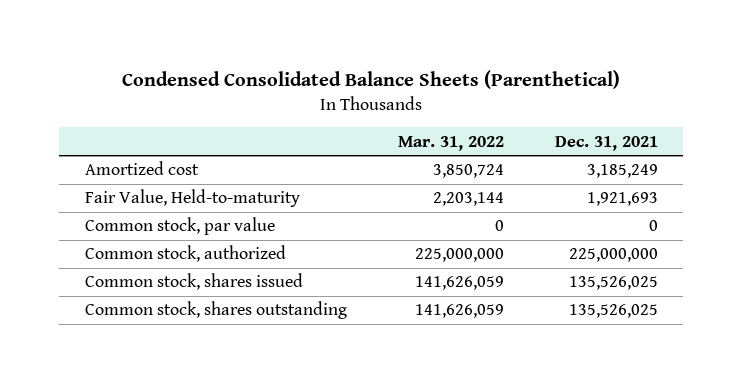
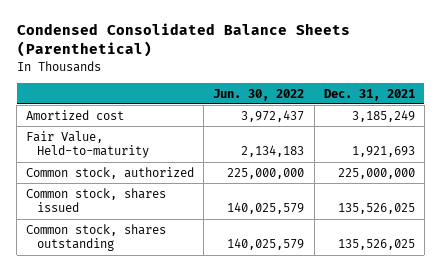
- | Mar. 31, 2022 | Dec. 31, 2021
+ | Jun. 30, 2022 | Dec. 31, 2021
- Common stock, par value | 0 | 0

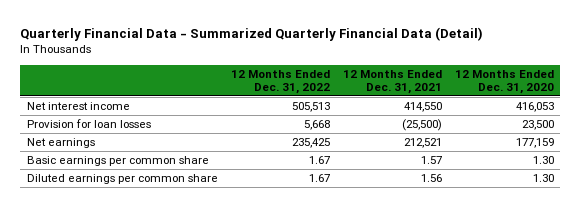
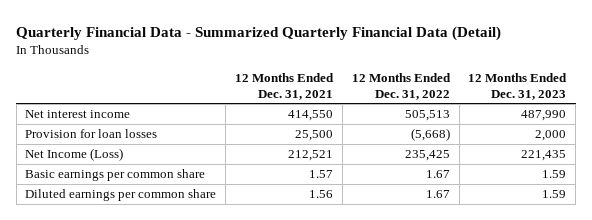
- | 12 Months Ended Dec. 31, 2022 | 12 Months Ended Dec. 31, 2021 | 12 Months Ended Dec. 31, 2020
+ | 12 Months Ended Dec. 31, 2021 | 12 Months Ended Dec. 31, 2022 | 12 Months Ended Dec. 31, 2023
- Provision for loan losses | 5,668 | (25,500) | 23,500
- Net earnings | 235,425 | 212,521 | 177,159
+ Provision for loan losses | 25,500 | (5,668) | 2,000
+ Net Income (Loss) | 212,521 | 235,425 | 221,435

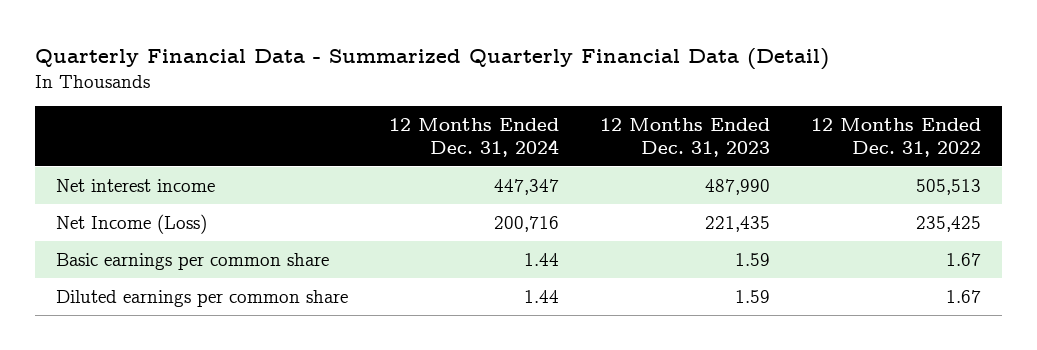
- | 12 Months Ended Dec. 31, 2021 | 12 Months Ended Dec. 31, 2022 | 12 Months Ended Dec. 31, 2023
+ | 12 Months Ended Dec. 31, 2024 | 12 Months Ended Dec. 31, 2023 | 12 Months Ended Dec. 31, 2022
- Provision for loan losses | 25,500 | (5,668) | 2,000

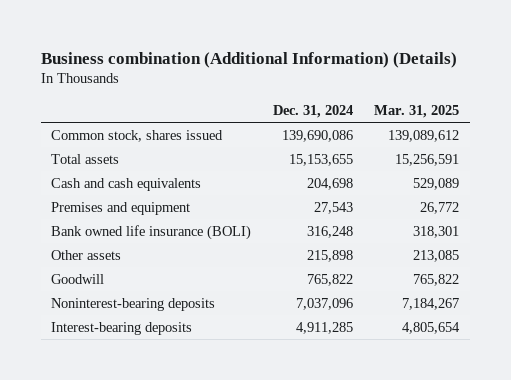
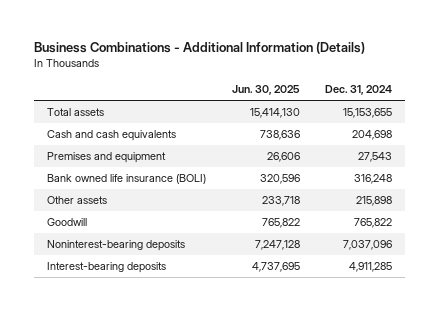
- Business combination (Additional Information) (Details)
+ Business Combinations - Additional Information (Details)
- | Dec. 31, 2024 | Mar. 31, 2025
+ | Jun. 30, 2025 | Dec. 31, 2024
- Common stock, shares issued | 139,690,086 | 139,089,612

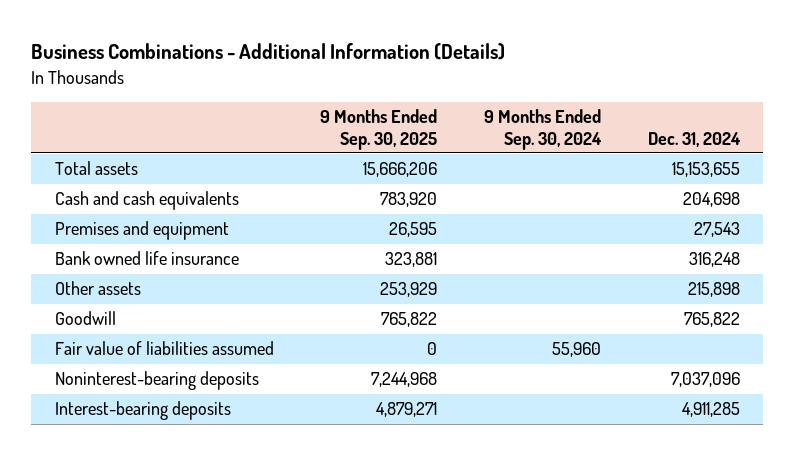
- | Jun. 30, 2025 | Dec. 31, 2024
+ | 9 Months Ended Sep. 30, 2025 | 9 Months Ended Sep. 30, 2024 | Dec. 31, 2024
- Bank owned life insurance (BOLI) | 320,596 | 316,248
+ Bank owned life insurance | 323,881 | | 316,248
+ Fair value of liabilities assumed | 0 | 55,960 |

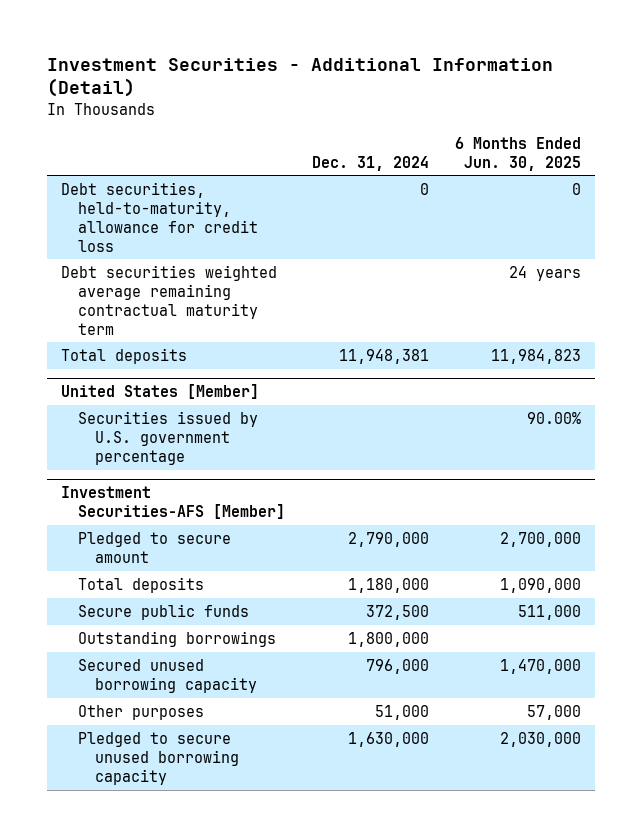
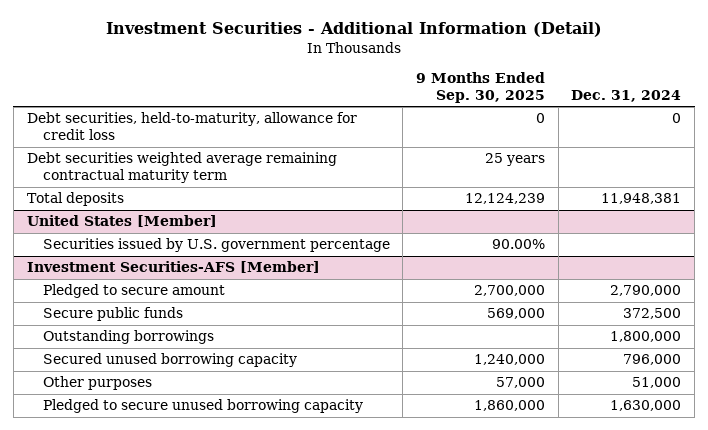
- | Dec. 31, 2024 | 6 Months Ended Jun. 30, 2025
+ | 9 Months Ended Sep. 30, 2025 | Dec. 31, 2024
@ Investment Securities-AFS [Member]
- Total deposits | 1,180,000 | 1,090,000

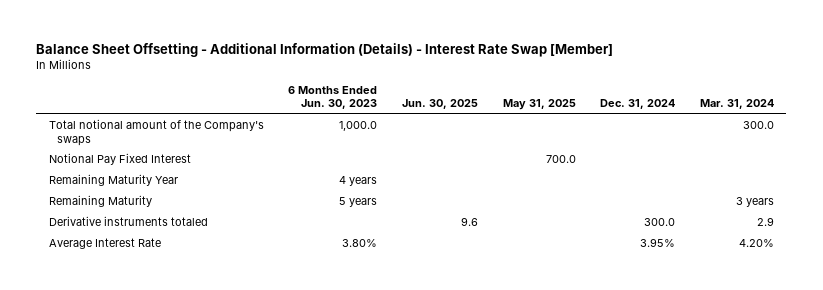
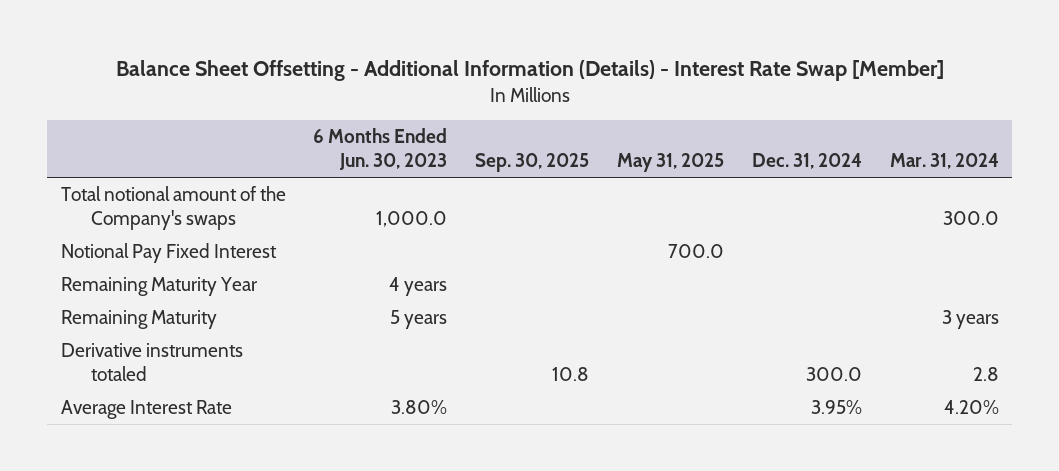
- | 6 Months Ended Jun. 30, 2023 | Jun. 30, 2025 | May 31, 2025 | Dec. 31, 2024 | Mar. 31, 2024
+ | 6 Months Ended Jun. 30, 2023 | Sep. 30, 2025 | May 31, 2025 | Dec. 31, 2024 | Mar. 31, 2024
- Derivative instruments totaled | | 9.6 | | 300.0 | 2.9
+ Derivative instruments totaled | | 10.8 | | 300.0 | 2.8

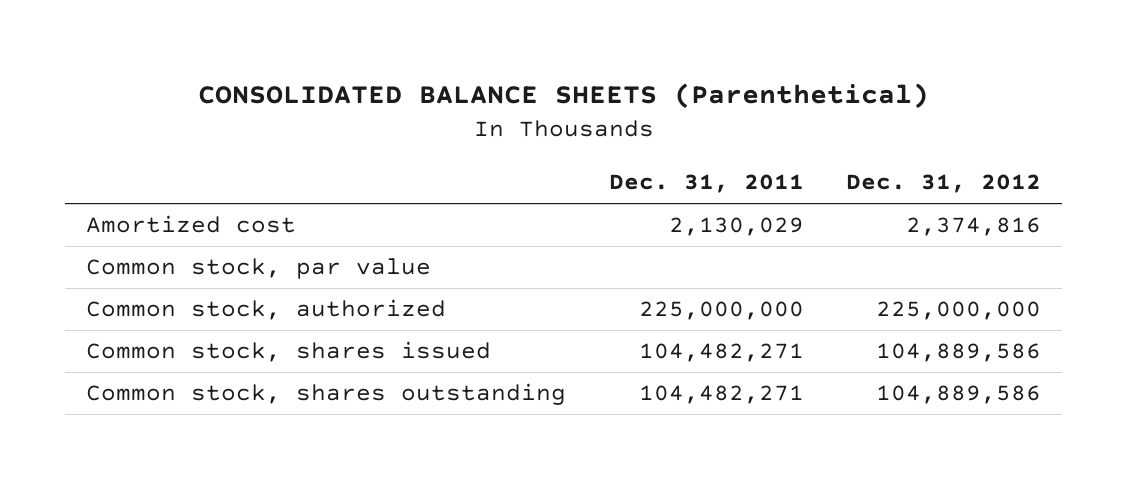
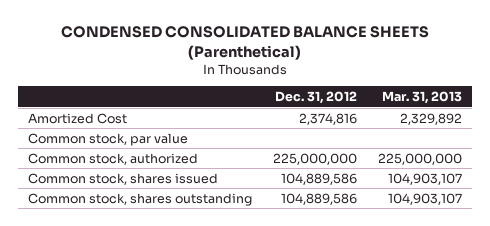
- CONSOLIDATED BALANCE SHEETS (Parenthetical)
+ CONDENSED CONSOLIDATED BALANCE SHEETS (Parenthetical)
- | Dec. 31, 2011 | Dec. 31, 2012
+ | Dec. 31, 2012 | Mar. 31, 2013
- Amortized cost | 2,130,029 | 2,374,816
+ Amortized Cost | 2,374,816 | 2,329,892

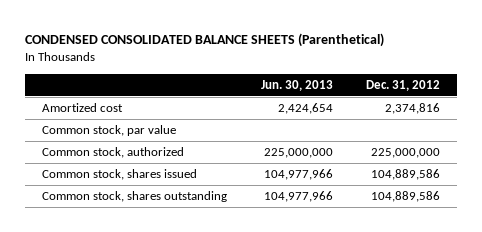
- | Dec. 31, 2012 | Mar. 31, 2013
+ | Jun. 30, 2013 | Dec. 31, 2012
- Amortized Cost | 2,374,816 | 2,329,892
+ Amortized cost | 2,424,654 | 2,374,816

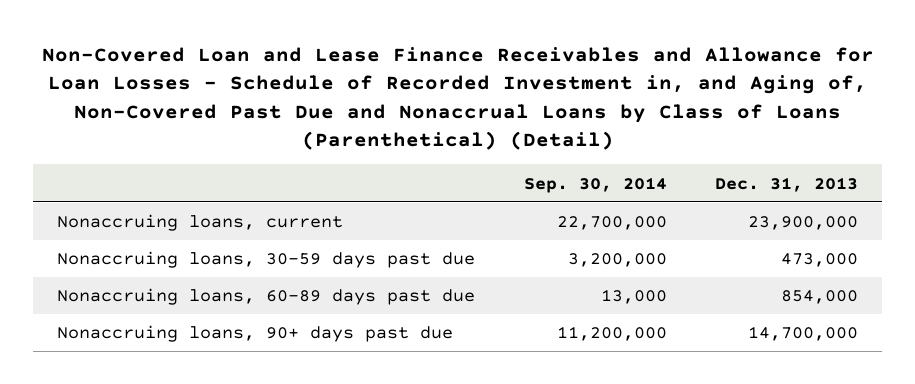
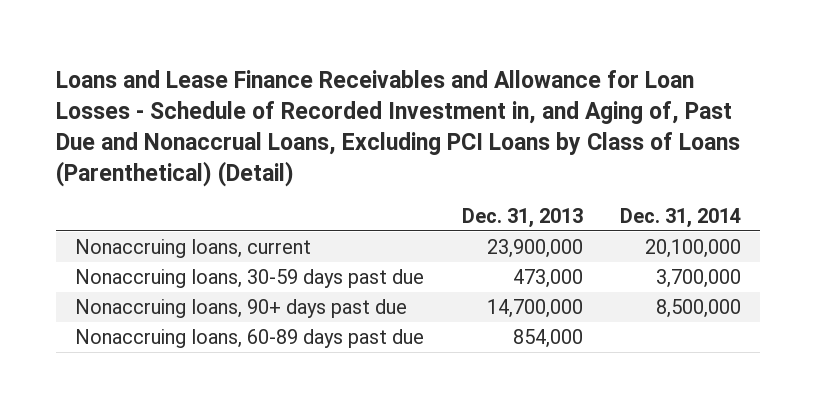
- Non-Covered Loan and Lease Finance Receivables and Allowance for Loan Losses - Schedule of Recorded Investment in, and Aging of, Non-Covered Past Due and Nonaccrual Loans by Class of Loans (Parenthetical) (Detail)
+ Loans and Lease Finance Receivables and Allowance for Loan Losses - Schedule of Recorded Investment in, and Aging of, Past Due and Nonaccrual Loans, Excluding PCI Loans by Class of Loans (Parenthetical) (Detail)
- | Sep. 30, 2014 | Dec. 31, 2013
+ | Dec. 31, 2013 | Dec. 31, 2014
moved down: Nonaccruing loans, 60-89 days past due | 854,000 |

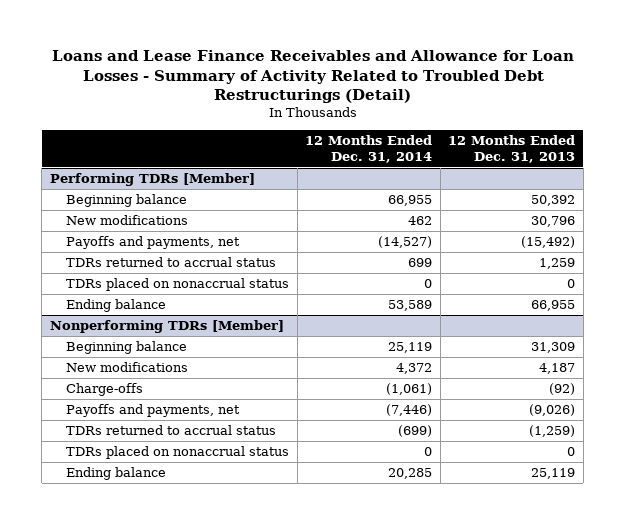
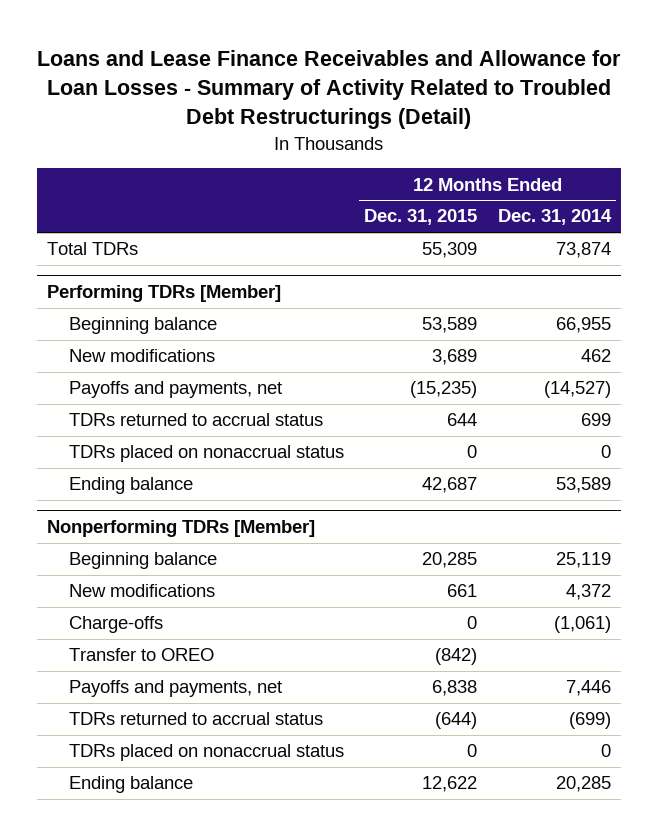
- | 12 Months Ended Dec. 31, 2014 | 12 Months Ended Dec. 31, 2013
+ | 12 Months Ended Dec. 31, 2015 | 12 Months Ended Dec. 31, 2014
+ Total TDRs | 55,309 | 73,874
@ Nonperforming TDRs [Member]
- Payoffs and payments, net | (7,446) | (9,026)
+ Transfer to OREO | (842) |
+ Payoffs and payments, net | 6,838 | 7,446

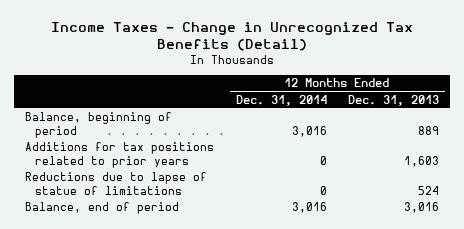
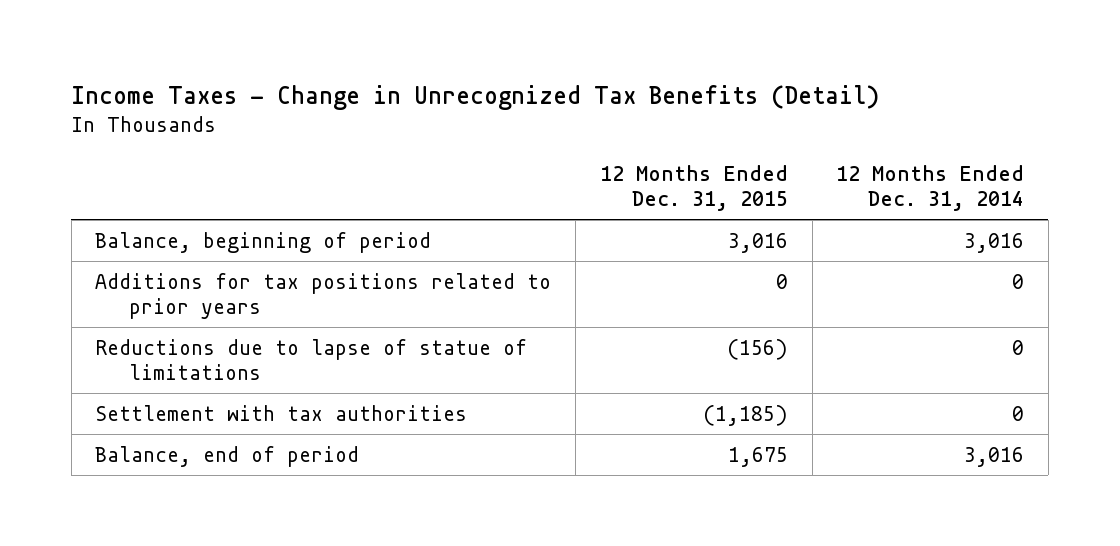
- | 12 Months Ended Dec. 31, 2014 | 12 Months Ended Dec. 31, 2013
+ | 12 Months Ended Dec. 31, 2015 | 12 Months Ended Dec. 31, 2014
+ Settlement with tax authorities | (1,185) | 0

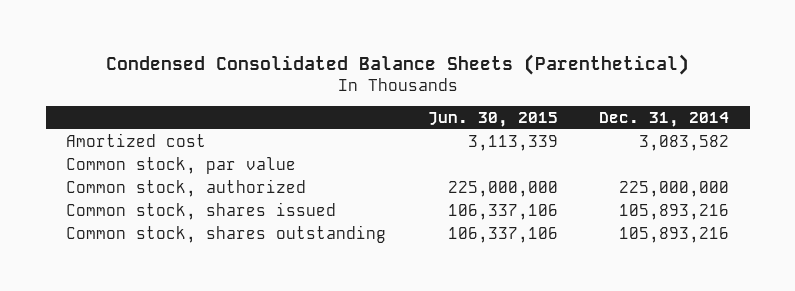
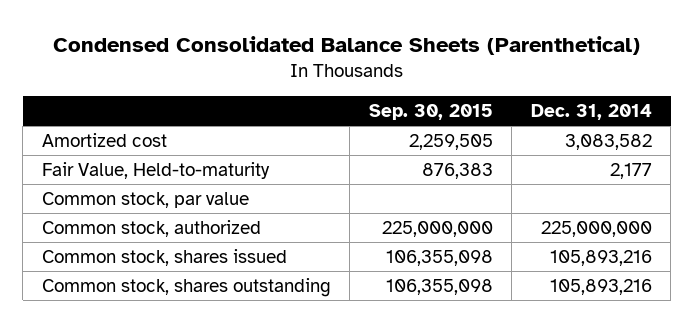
- | Jun. 30, 2015 | Dec. 31, 2014
+ | Sep. 30, 2015 | Dec. 31, 2014
+ Fair Value, Held-to-maturity | 876,383 | 2,177

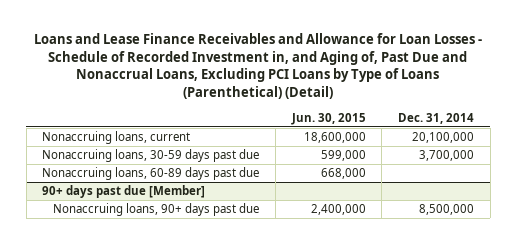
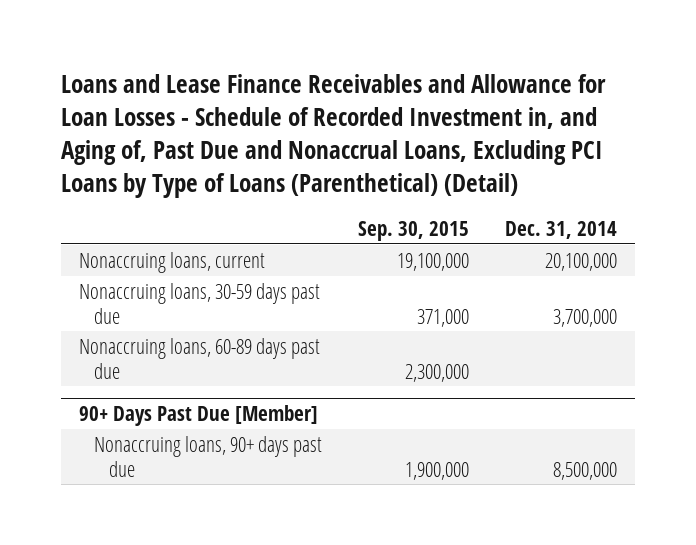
- | Jun. 30, 2015 | Dec. 31, 2014
+ | Sep. 30, 2015 | Dec. 31, 2014
- 90+ days past due [Member]
+ 90+ Days Past Due [Member]

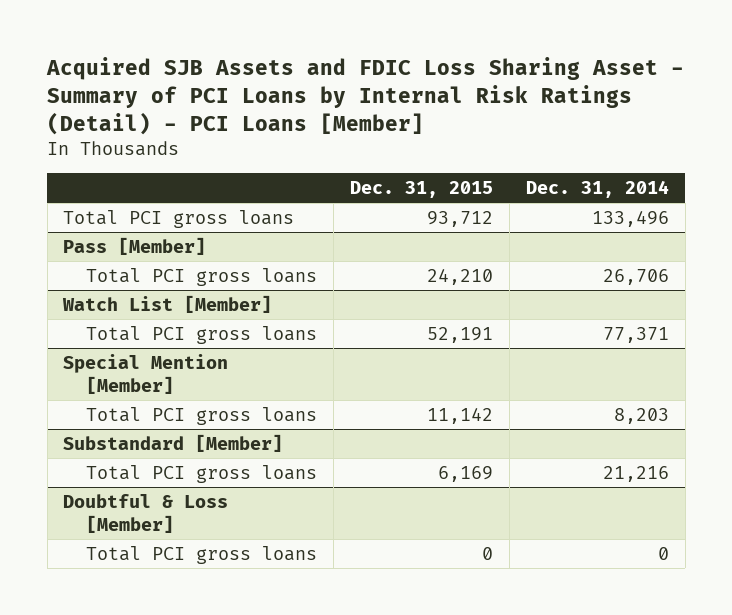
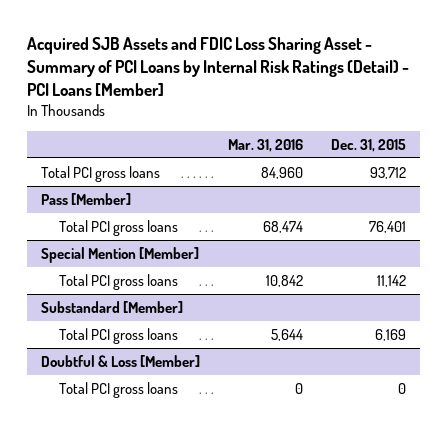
- | Dec. 31, 2015 | Dec. 31, 2014
+ | Mar. 31, 2016 | Dec. 31, 2015
@ Pass [Member]
- Total PCI gross loans | 24,210 | 26,706
- Watch List [Member]
- Total PCI gross loans | 52,191 | 77,371
@ Pass [Member]
+ Total PCI gross loans | 68,474 | 76,401

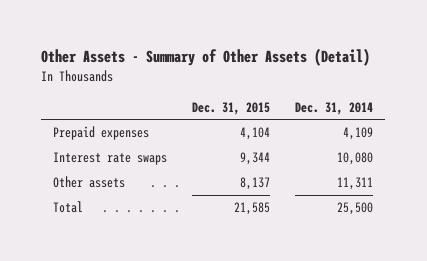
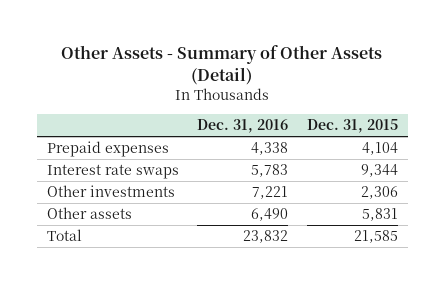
- | Dec. 31, 2015 | Dec. 31, 2014
+ | Dec. 31, 2016 | Dec. 31, 2015
- Other assets | 8,137 | 11,311
+ Other investments | 7,221 | 2,306
+ Other assets | 6,490 | 5,831

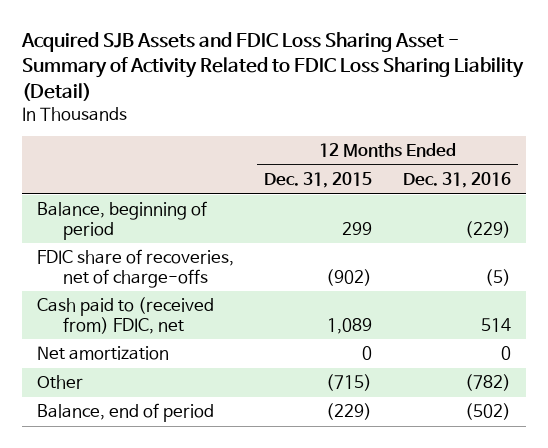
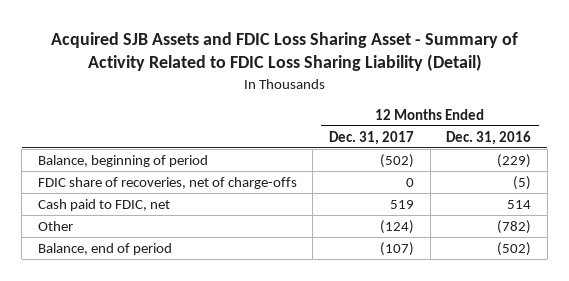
- | 12 Months Ended Dec. 31, 2015 | 12 Months Ended Dec. 31, 2016
+ | 12 Months Ended Dec. 31, 2017 | 12 Months Ended Dec. 31, 2016
- Cash paid to (received from) FDIC, net | 1,089 | 514
- Net amortization | 0 | 0
+ Cash paid to FDIC, net | 519 | 514

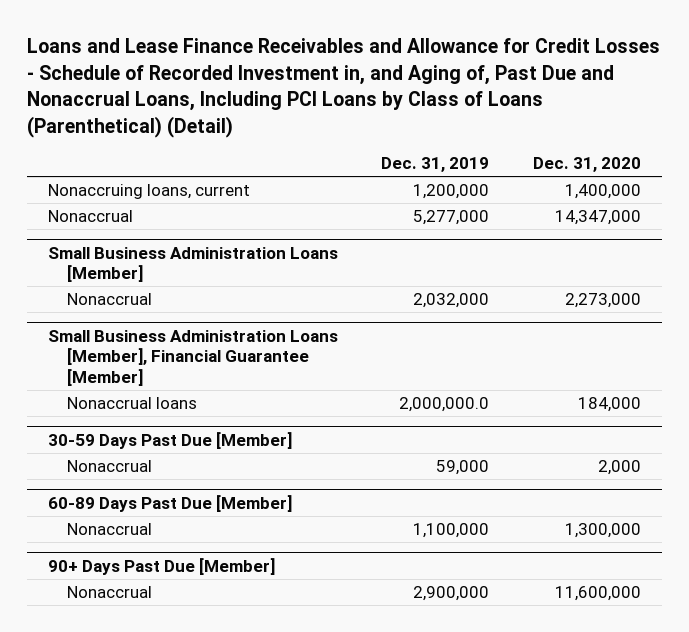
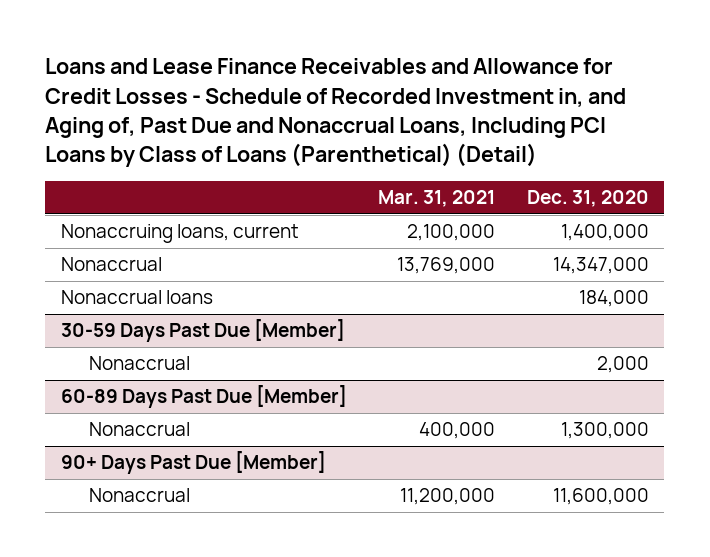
- | Dec. 31, 2019 | Dec. 31, 2020
+ | Mar. 31, 2021 | Dec. 31, 2020
- Small Business Administration Loans [Member]
- Nonaccrual | 2,032,000 | 2,273,000
- Small Business Administration Loans [Member], Financial Guarantee [Member]

